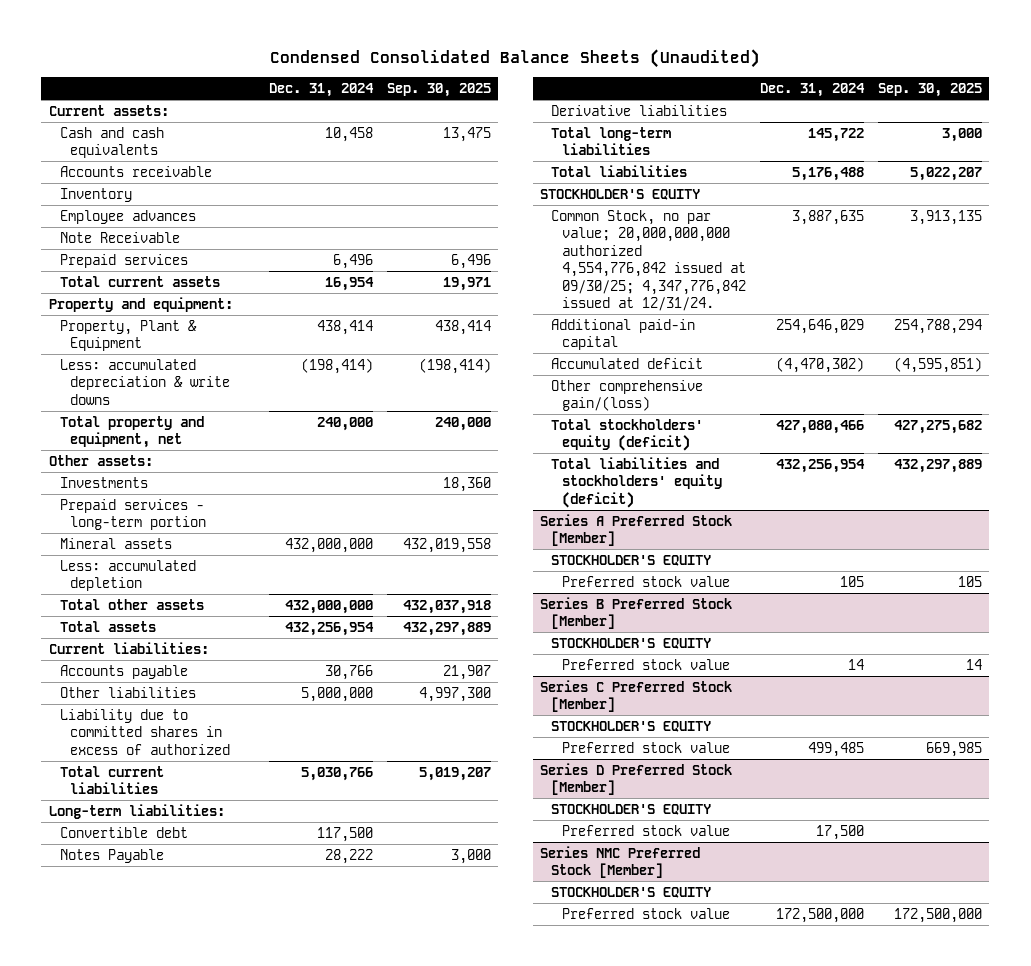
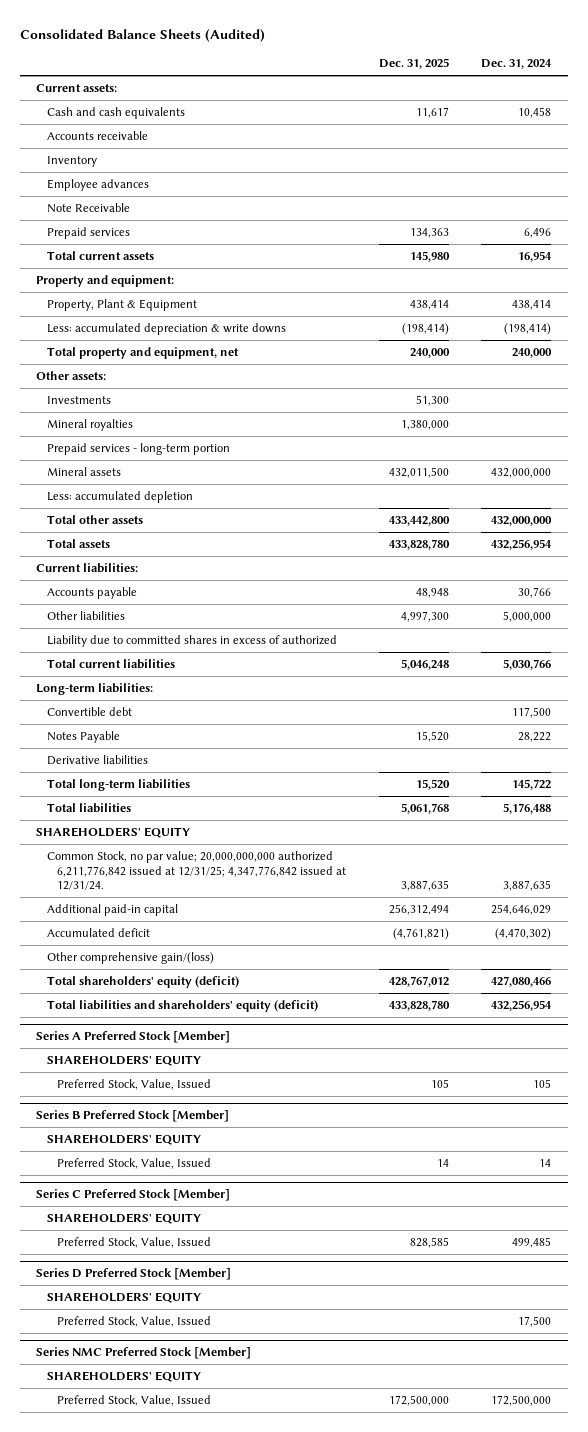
- Condensed Consolidated Balance Sheets (Unaudited)
+ Consolidated Balance Sheets (Audited)
- | Dec. 31, 2024 | Sep. 30, 2025
+ | Dec. 31, 2025 | Dec. 31, 2024
+ Mineral royalties | 1,380,000 |
- STOCKHOLDER'S EQUITY
- Common Stock, no par value; 20,000,000,000 authorized 4,554,776,842 issued at 09/30/25; 4,347,776,842 issued at 12/31/24. | 3,887,635 | 3,913,135
+ SHAREHOLDERS' EQUITY
+ Common Stock, no par value; 20,000,000,000 authorized 6,211,776,842 issued at 12/31/25; 4,347,776,842 issued at 12/31/24. | 3,887,635 | 3,887,635
- Total stockholders' equity (deficit) | 427,080,466 | 427,275,682
- Total liabilities and stockholders' equity (deficit) | 432,256,954 | 432,297,889
+ Total shareholders' equity (deficit) | 428,767,012 | 427,080,466
+ Total liabilities and shareholders' equity (deficit) | 433,828,780 | 432,256,954
@ Series A Preferred Stock [Member]
- STOCKHOLDER'S EQUITY
- Preferred stock value | 105 | 105
+ SHAREHOLDERS' EQUITY
+ Preferred Stock, Value, Issued | 105 | 105
@ Series B Preferred Stock [Member]
- STOCKHOLDER'S EQUITY
- Preferred stock value | 14 | 14
+ SHAREHOLDERS' EQUITY
+ Preferred Stock, Value, Issued | 14 | 14
@ Series C Preferred Stock [Member]
- STOCKHOLDER'S EQUITY
- Preferred stock value | 499,485 | 669,985
+ SHAREHOLDERS' EQUITY
+ Preferred Stock, Value, Issued | 828,585 | 499,485
@ Series D Preferred Stock [Member]
- STOCKHOLDER'S EQUITY
- Preferred stock value | 17,500 |
+ SHAREHOLDERS' EQUITY
+ Preferred Stock, Value, Issued | | 17,500
@ Series NMC Preferred Stock [Member]
- STOCKHOLDER'S EQUITY
- Preferred stock value | 172,500,000 | 172,500,000
+ SHAREHOLDERS' EQUITY
+ Preferred Stock, Value, Issued | 172,500,000 | 172,500,000

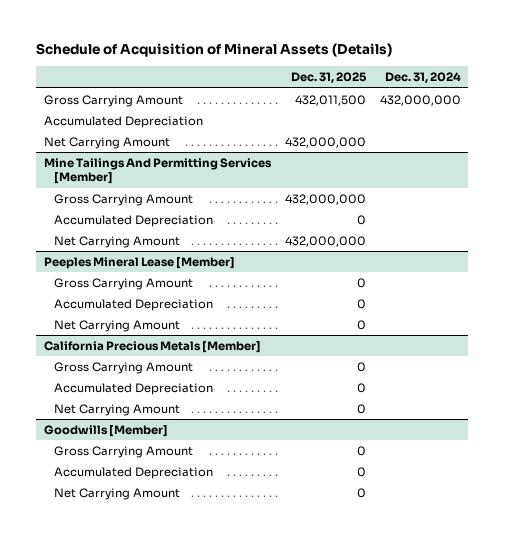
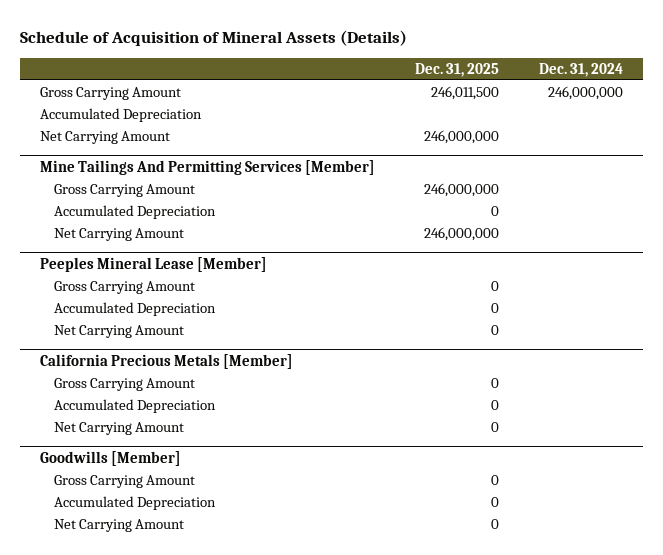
- Gross Carrying Amount | 432,011,500 | 432,000,000
+ Gross Carrying Amount | 246,011,500 | 246,000,000
- Net Carrying Amount | 432,000,000 |
+ Net Carrying Amount | 246,000,000 |
@ Mine Tailings And Permitting Services [Member]
- Gross Carrying Amount | 432,000,000 |
+ Gross Carrying Amount | 246,000,000 |
- Net Carrying Amount | 432,000,000 |
+ Net Carrying Amount | 246,000,000 |

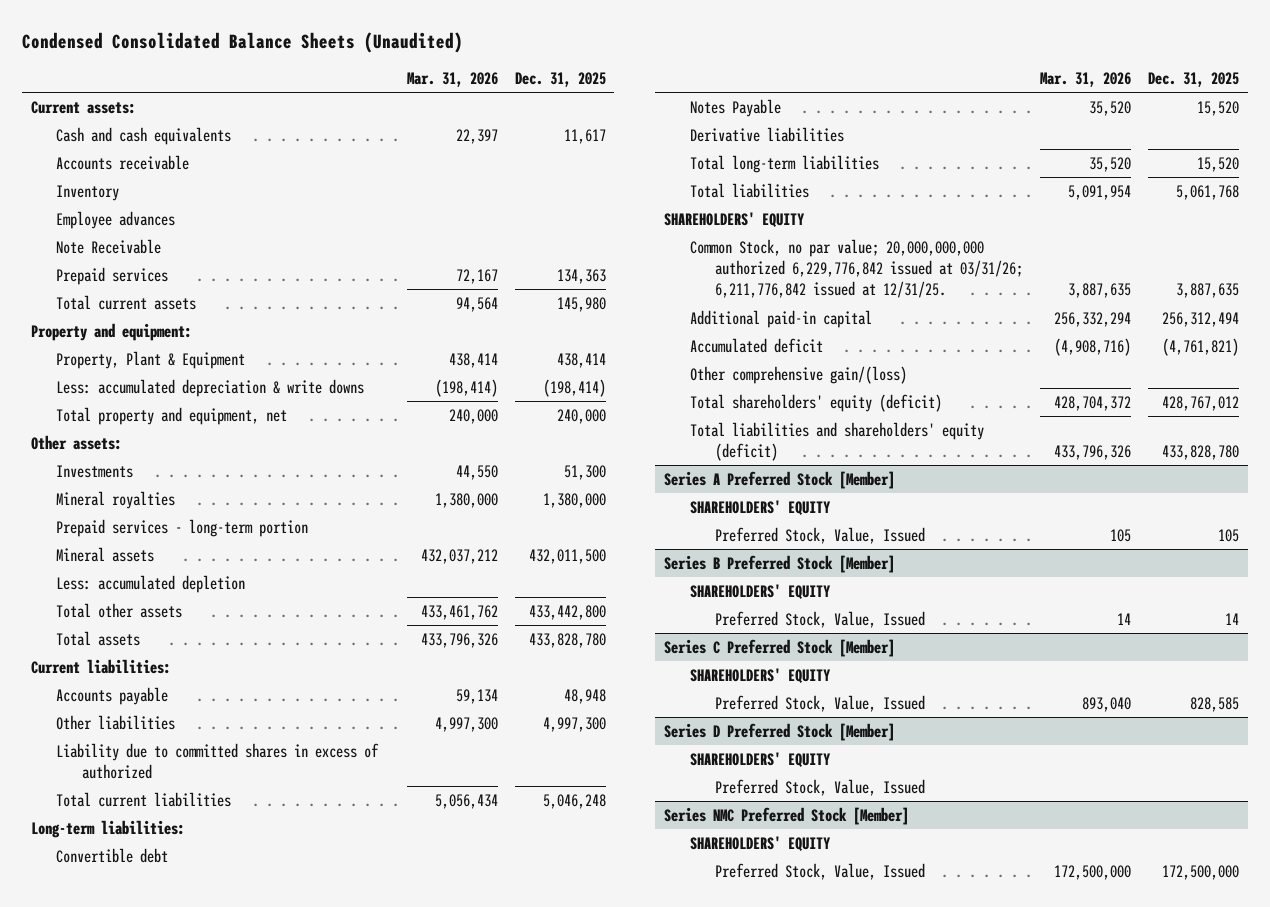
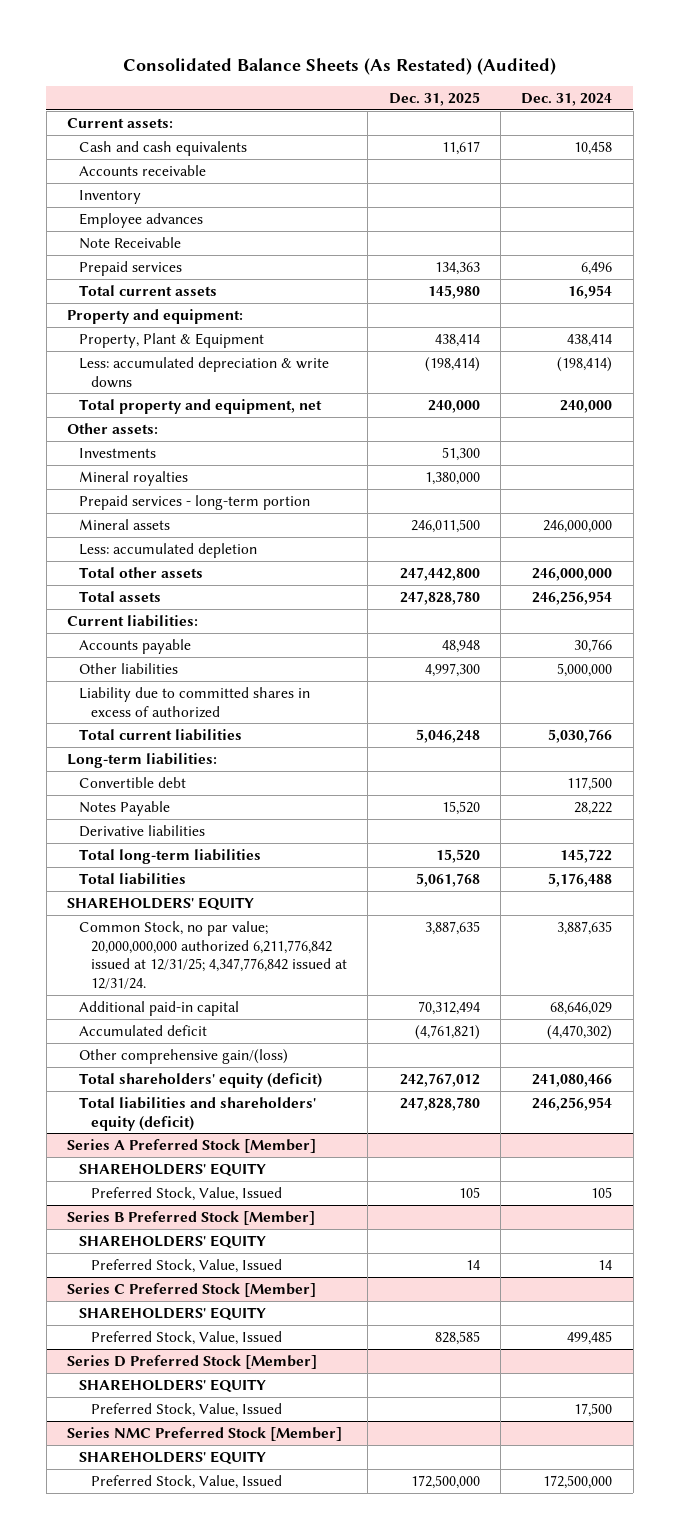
- Condensed Consolidated Balance Sheets (Unaudited)
+ Consolidated Balance Sheets (As Restated) (Audited)
- | Mar. 31, 2026 | Dec. 31, 2025
+ | Dec. 31, 2025 | Dec. 31, 2024
- Mineral assets | 432,037,212 | 432,011,500
+ Mineral assets | 246,011,500 | 246,000,000
- Total other assets | 433,461,762 | 433,442,800
- Total assets | 433,796,326 | 433,828,780
+ Total other assets | 247,442,800 | 246,000,000
+ Total assets | 247,828,780 | 246,256,954
- Common Stock, no par value; 20,000,000,000 authorized 6,229,776,842 issued at 03/31/26; 6,211,776,842 issued at 12/31/25. | 3,887,635 | 3,887,635
- Additional paid-in capital | 256,332,294 | 256,312,494
+ Common Stock, no par value; 20,000,000,000 authorized 6,211,776,842 issued at 12/31/25; 4,347,776,842 issued at 12/31/24. | 3,887,635 | 3,887,635
+ Additional paid-in capital | 70,312,494 | 68,646,029
- Total shareholders' equity (deficit) | 428,704,372 | 428,767,012
- Total liabilities and shareholders' equity (deficit) | 433,796,326 | 433,828,780
+ Total shareholders' equity (deficit) | 242,767,012 | 241,080,466
+ Total liabilities and shareholders' equity (deficit) | 247,828,780 | 246,256,954

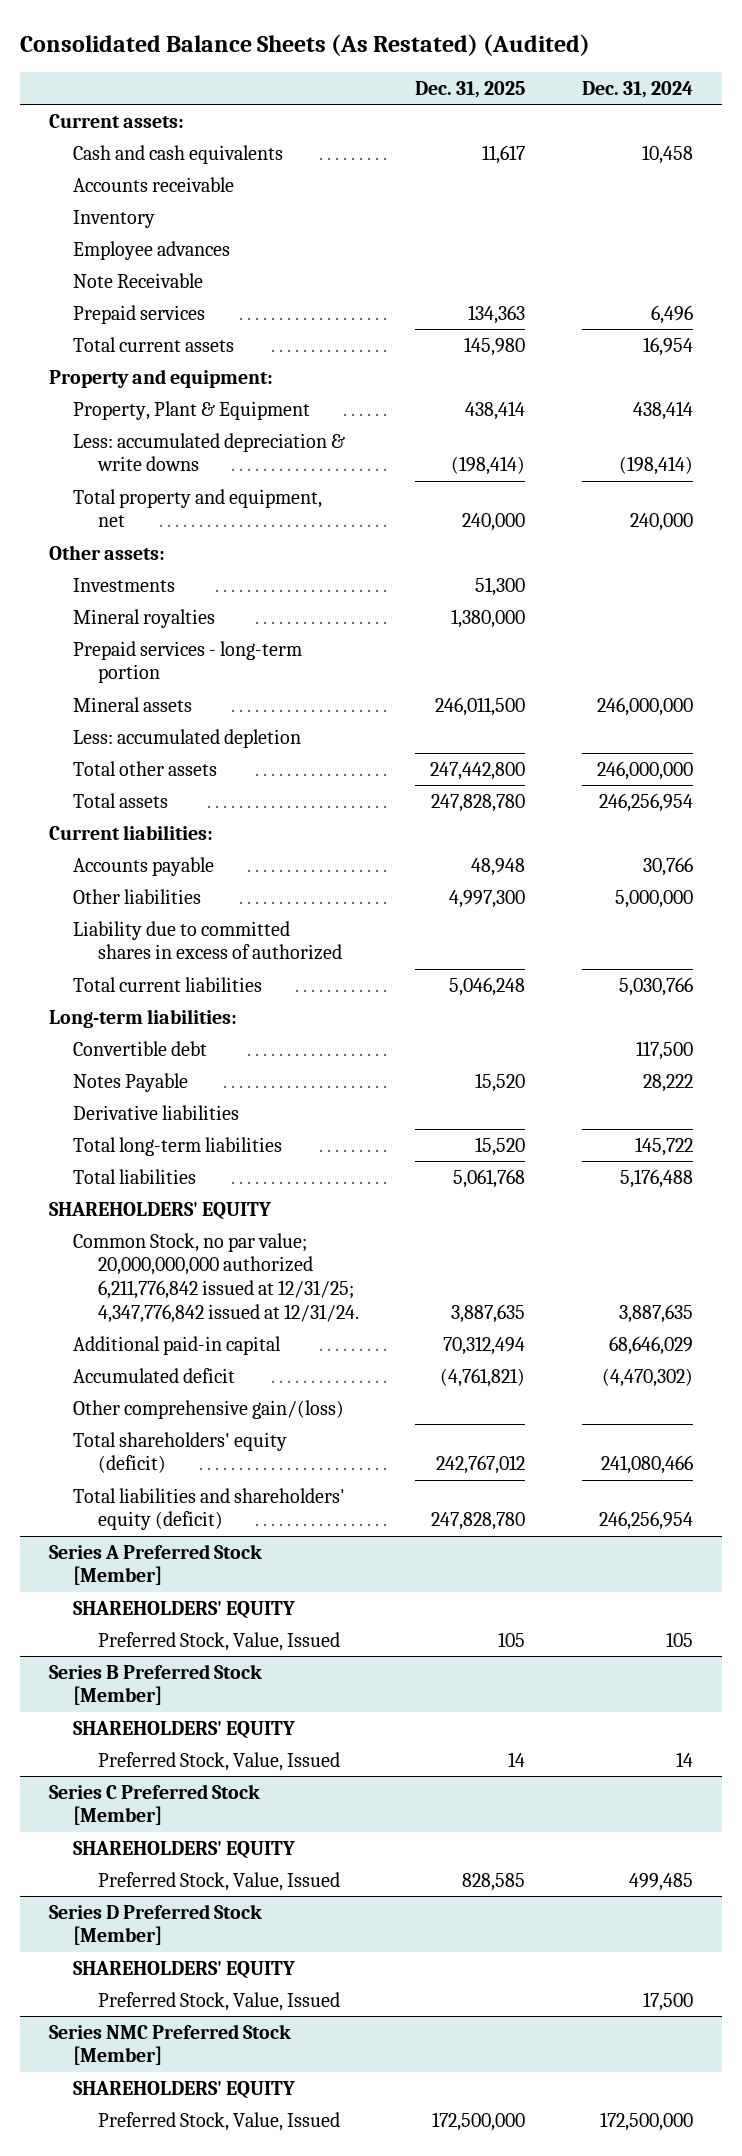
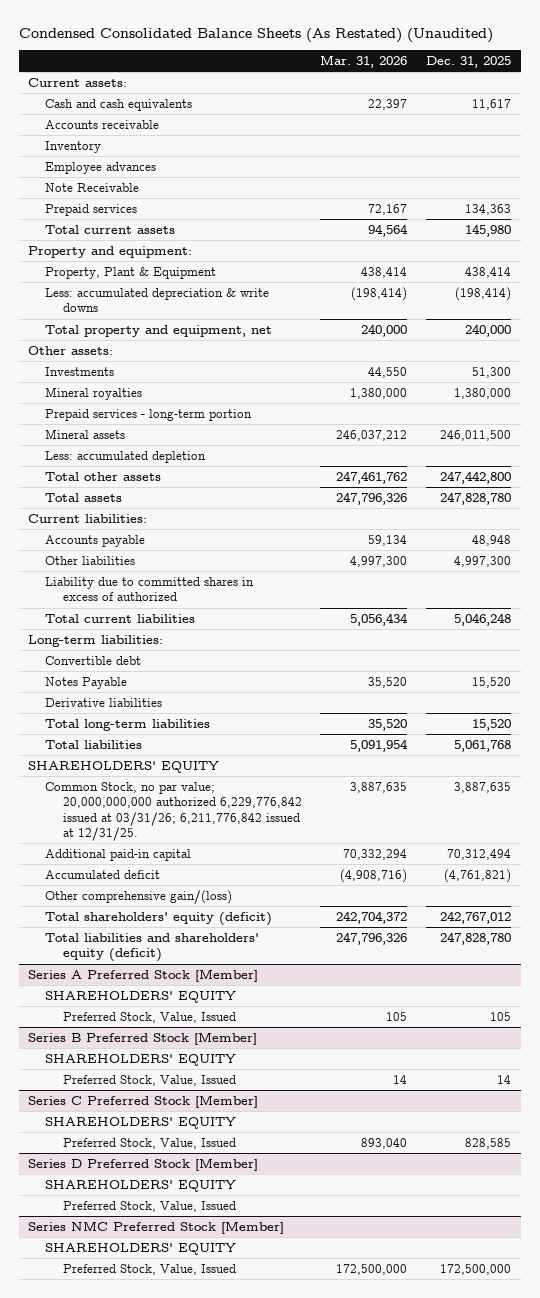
- Consolidated Balance Sheets (As Restated) (Audited)
+ Condensed Consolidated Balance Sheets (As Restated) (Unaudited)
- | Dec. 31, 2025 | Dec. 31, 2024
+ | Mar. 31, 2026 | Dec. 31, 2025
- Common Stock, no par value; 20,000,000,000 authorized 6,211,776,842 issued at 12/31/25; 4,347,776,842 issued at 12/31/24. | 3,887,635 | 3,887,635
+ Common Stock, no par value; 20,000,000,000 authorized 6,229,776,842 issued at 03/31/26; 6,211,776,842 issued at 12/31/25. | 3,887,635 | 3,887,635

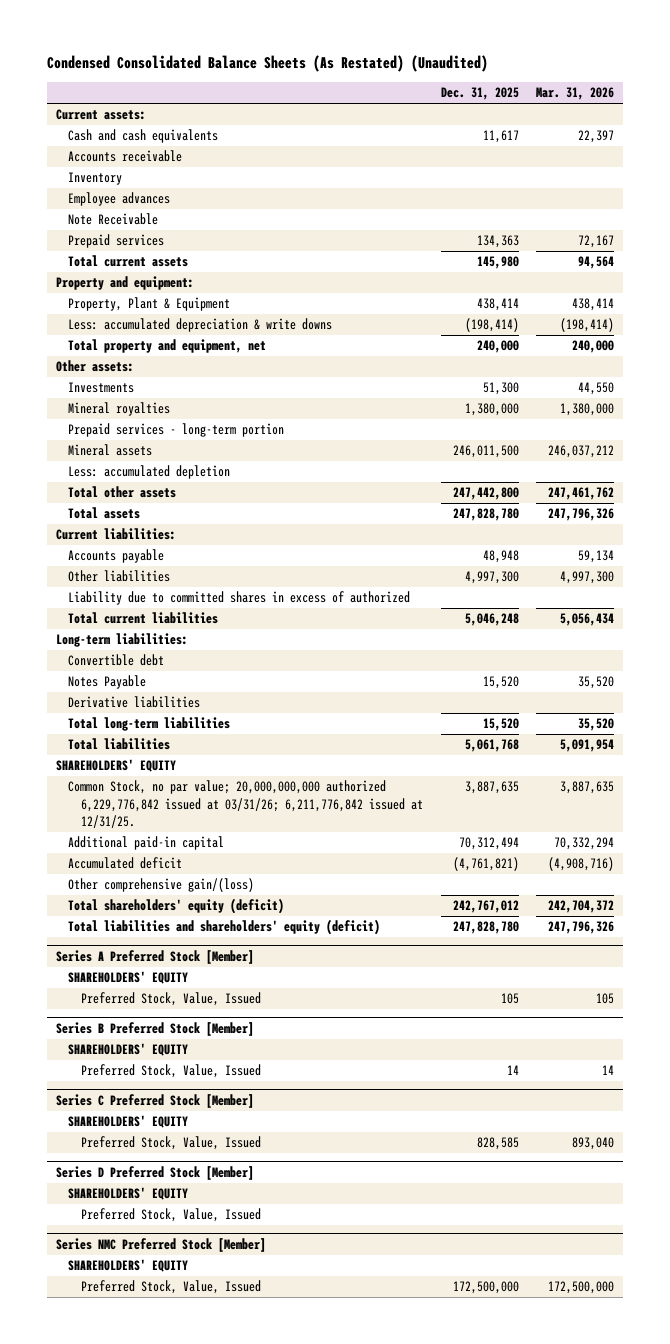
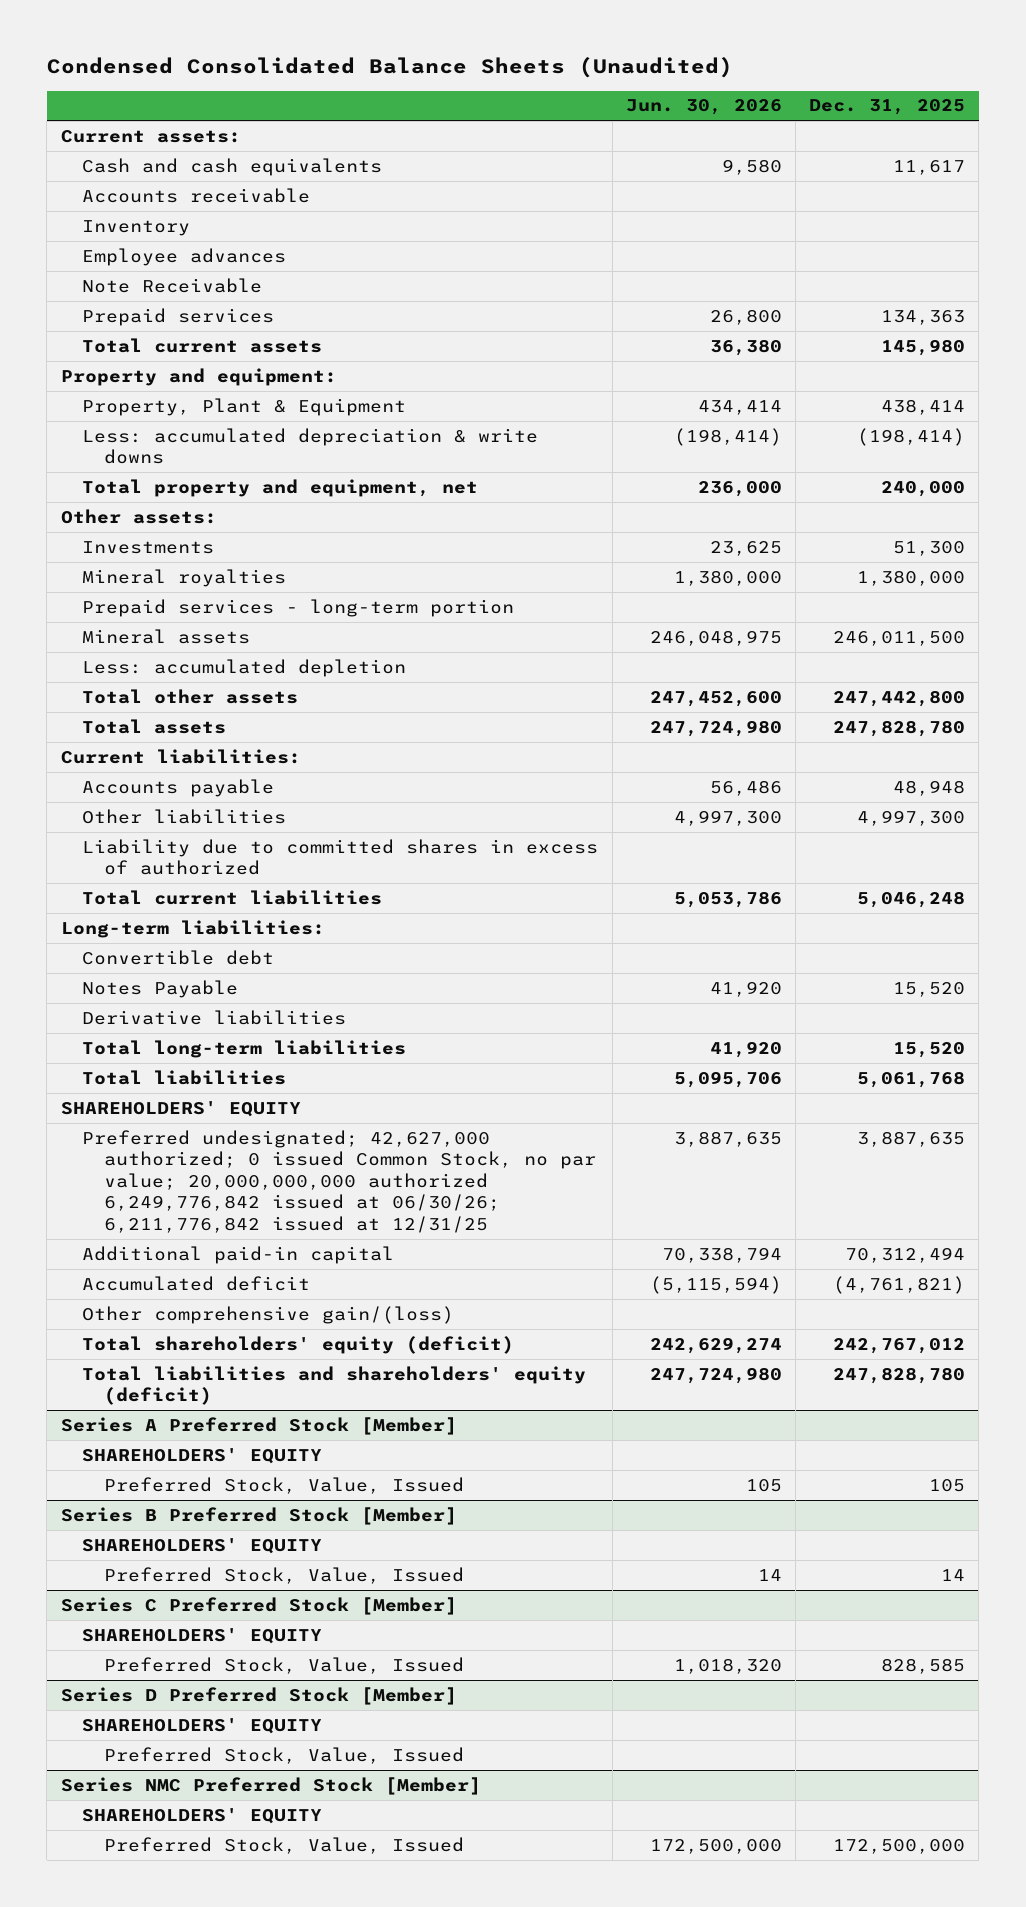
- Condensed Consolidated Balance Sheets (As Restated) (Unaudited)
+ Condensed Consolidated Balance Sheets (Unaudited)
- | Dec. 31, 2025 | Mar. 31, 2026
+ | Jun. 30, 2026 | Dec. 31, 2025
- Common Stock, no par value; 20,000,000,000 authorized 6,229,776,842 issued at 03/31/26; 6,211,776,842 issued at 12/31/25. | 3,887,635 | 3,887,635
+ Preferred undesignated; 42,627,000 authorized; 0 issued Common Stock, no par value; 20,000,000,000 authorized 6,249,776,842 issued at 06/30/26; 6,211,776,842 issued at 12/31/25 | 3,887,635 | 3,887,635

